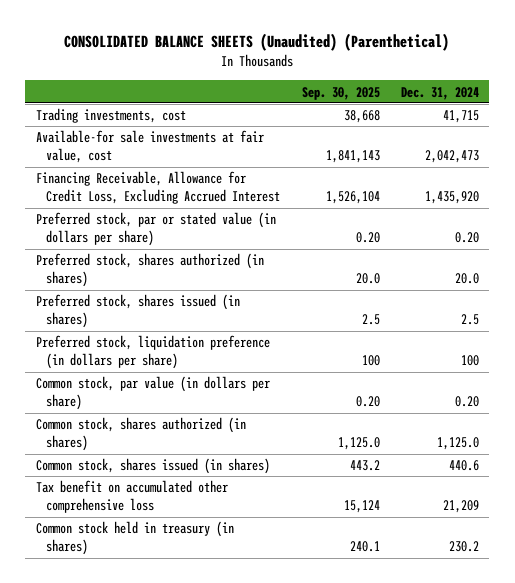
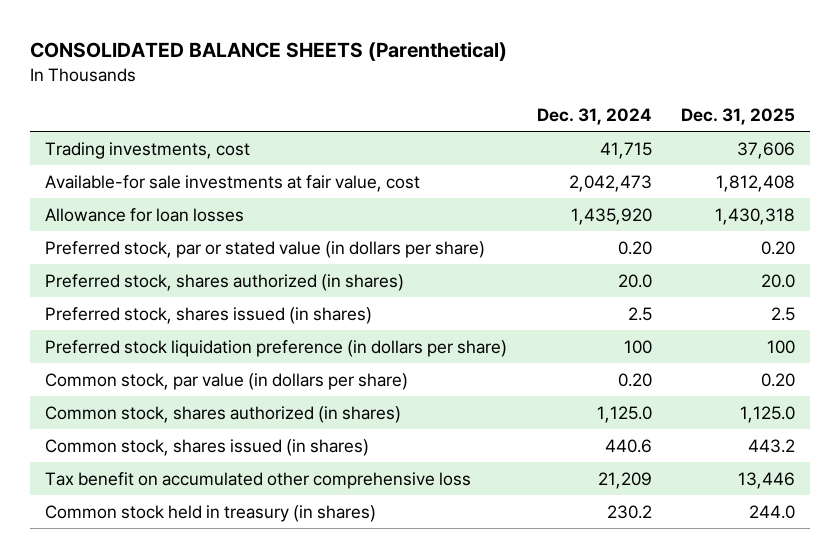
- CONSOLIDATED BALANCE SHEETS (Unaudited) (Parenthetical)
+ CONSOLIDATED BALANCE SHEETS (Parenthetical)
- | Sep. 30, 2025 | Dec. 31, 2024
+ | Dec. 31, 2024 | Dec. 31, 2025
- Financing Receivable, Allowance for Credit Loss, Excluding Accrued Interest | 1,526,104 | 1,435,920
+ Allowance for loan losses | 1,435,920 | 1,430,318
- Preferred stock, liquidation preference (in dollars per share) | 100 | 100
+ Preferred stock liquidation preference (in dollars per share) | 100 | 100

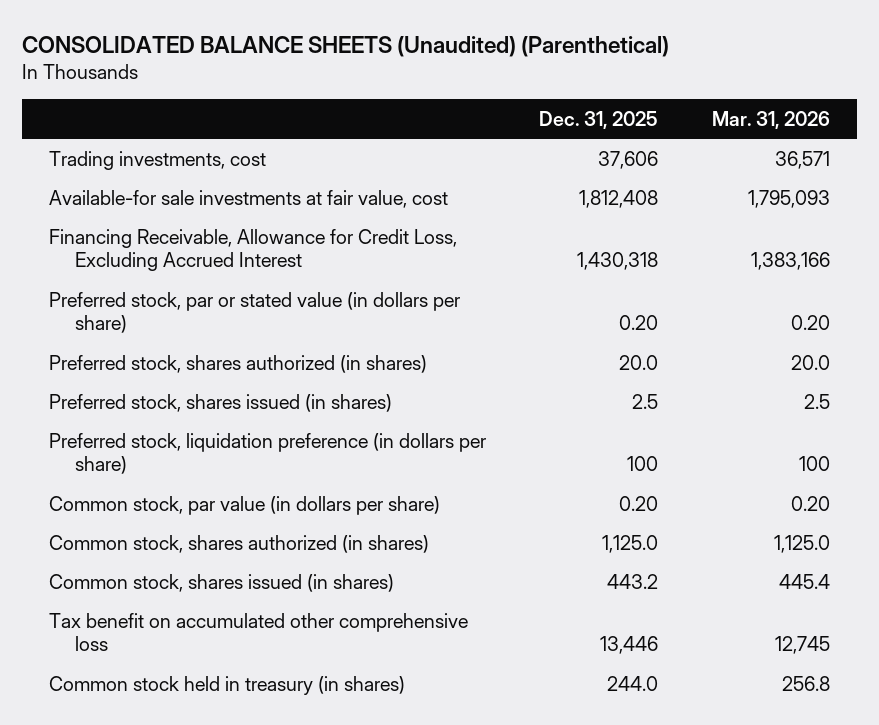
- CONSOLIDATED BALANCE SHEETS (Parenthetical)
+ CONSOLIDATED BALANCE SHEETS (Unaudited) (Parenthetical)
- | Dec. 31, 2024 | Dec. 31, 2025
+ | Dec. 31, 2025 | Mar. 31, 2026
- Allowance for loan losses | 1,435,920 | 1,430,318
+ Financing Receivable, Allowance for Credit Loss, Excluding Accrued Interest | 1,430,318 | 1,383,166
- Preferred stock liquidation preference (in dollars per share) | 100 | 100
+ Preferred stock, liquidation preference (in dollars per share) | 100 | 100

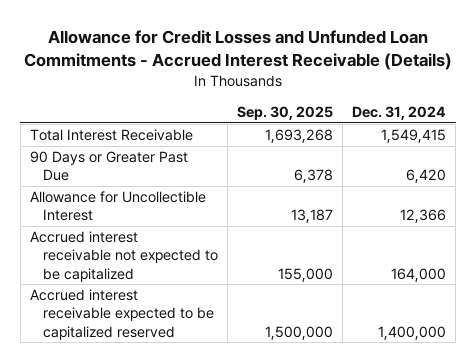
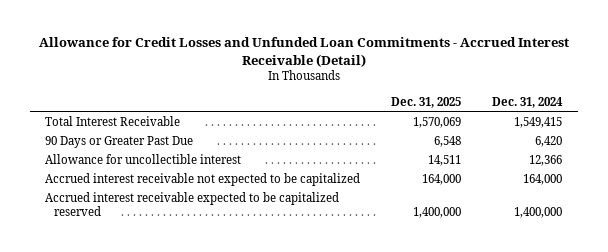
- Allowance for Credit Losses and Unfunded Loan Commitments - Accrued Interest Receivable (Details)
+ Allowance for Credit Losses and Unfunded Loan Commitments - Accrued Interest Receivable (Detail)
- | Sep. 30, 2025 | Dec. 31, 2024
+ | Dec. 31, 2025 | Dec. 31, 2024
- Allowance for Uncollectible Interest | 13,187 | 12,366
+ Allowance for uncollectible interest | 14,511 | 12,366

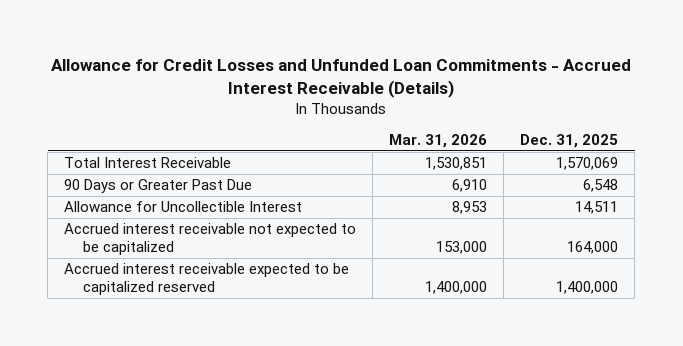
- Allowance for Credit Losses and Unfunded Loan Commitments - Accrued Interest Receivable (Detail)
+ Allowance for Credit Losses and Unfunded Loan Commitments - Accrued Interest Receivable (Details)
- | Dec. 31, 2025 | Dec. 31, 2024
+ | Mar. 31, 2026 | Dec. 31, 2025
- Allowance for uncollectible interest | 14,511 | 12,366
+ Allowance for Uncollectible Interest | 8,953 | 14,511

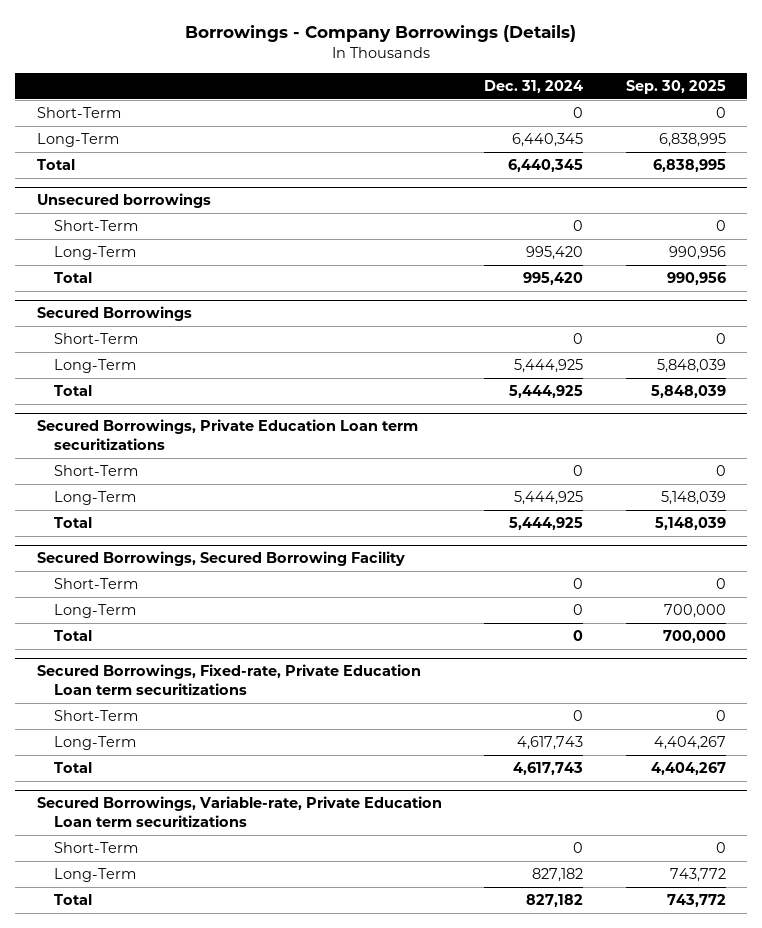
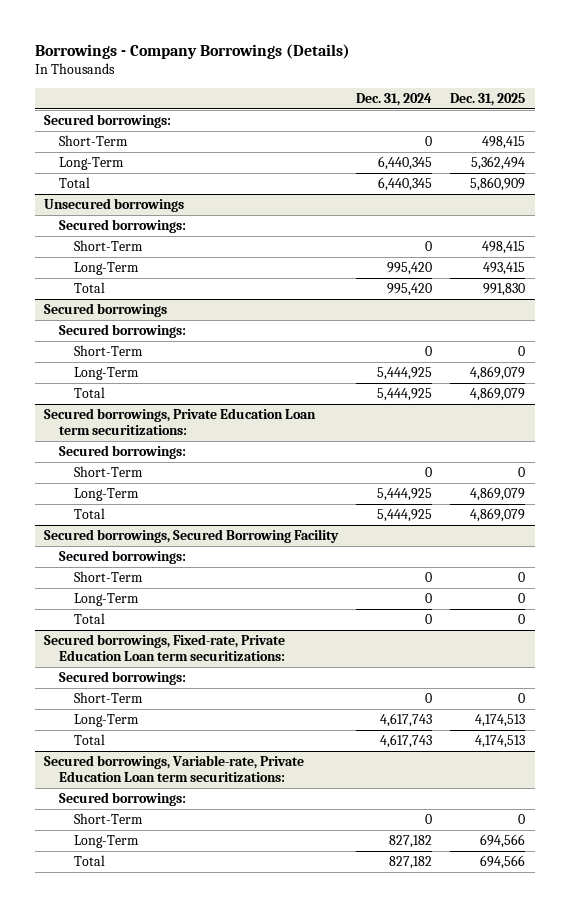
- | Dec. 31, 2024 | Sep. 30, 2025
+ | Dec. 31, 2024 | Dec. 31, 2025
+ Secured borrowings:
@ Unsecured borrowings
+ Secured borrowings:
- Secured Borrowings
+ Secured borrowings
+ Secured borrowings:
- Secured Borrowings, Private Education Loan term securitizations
+ Secured borrowings, Private Education Loan term securitizations:
+ Secured borrowings:
- Secured Borrowings, Secured Borrowing Facility
+ Secured borrowings, Secured Borrowing Facility
+ Secured borrowings:
- Secured Borrowings, Fixed-rate, Private Education Loan term securitizations
+ Secured borrowings, Fixed-rate, Private Education Loan term securitizations:
+ Secured borrowings:
- Secured Borrowings, Variable-rate, Private Education Loan term securitizations
+ Secured borrowings, Variable-rate, Private Education Loan term securitizations:
+ Secured borrowings:

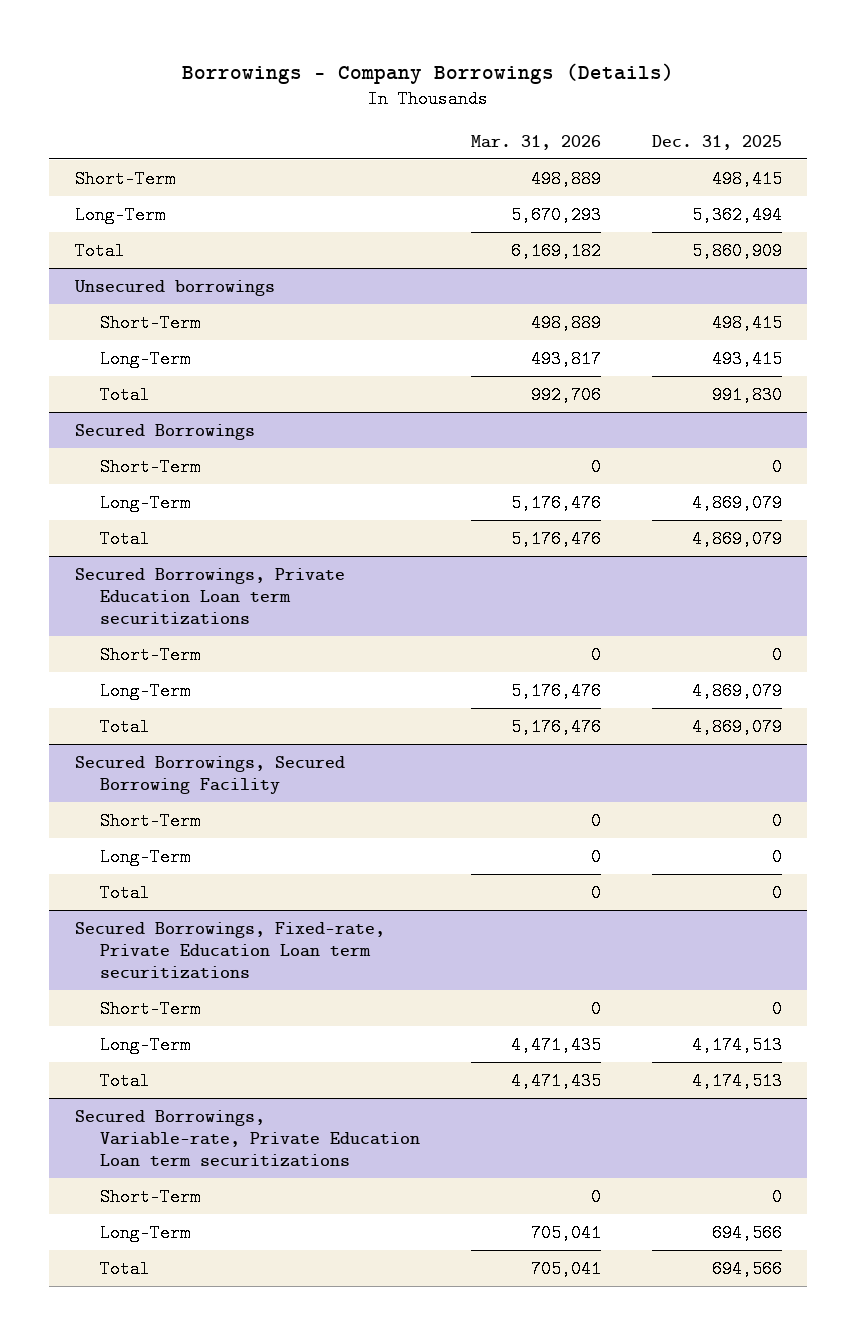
- | Dec. 31, 2024 | Dec. 31, 2025
+ | Mar. 31, 2026 | Dec. 31, 2025
- Secured borrowings:
@ Unsecured borrowings
- Secured borrowings:
- Secured borrowings
- Secured borrowings:
+ Secured Borrowings
- Secured borrowings, Private Education Loan term securitizations:
- Secured borrowings:
+ Secured Borrowings, Private Education Loan term securitizations
- Secured borrowings, Secured Borrowing Facility
- Secured borrowings:
+ Secured Borrowings, Secured Borrowing Facility
- Secured borrowings, Fixed-rate, Private Education Loan term securitizations:
- Secured borrowings:
+ Secured Borrowings, Fixed-rate, Private Education Loan term securitizations
- Secured borrowings, Variable-rate, Private Education Loan term securitizations:
- Secured borrowings:
+ Secured Borrowings, Variable-rate, Private Education Loan term securitizations

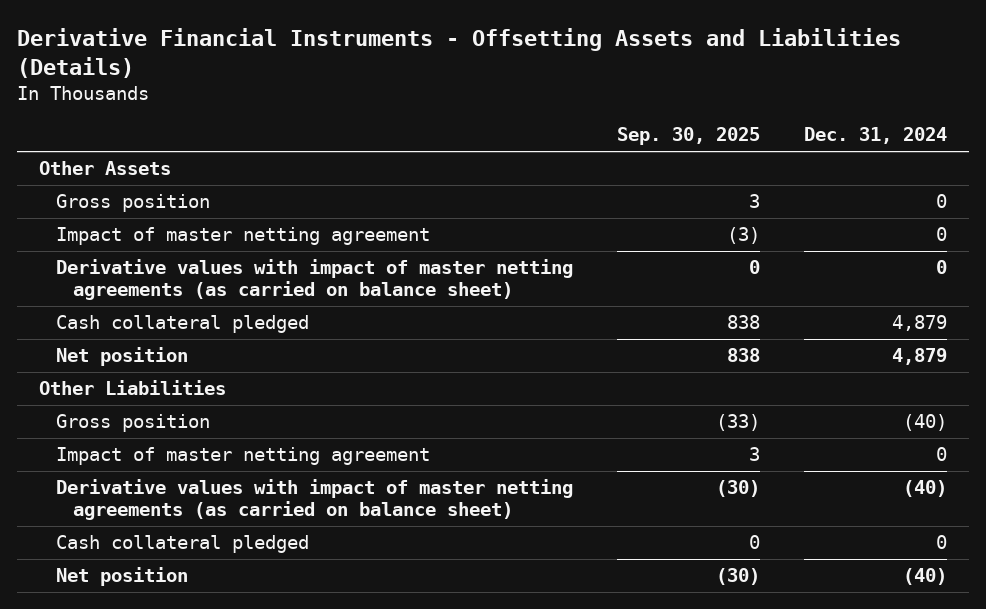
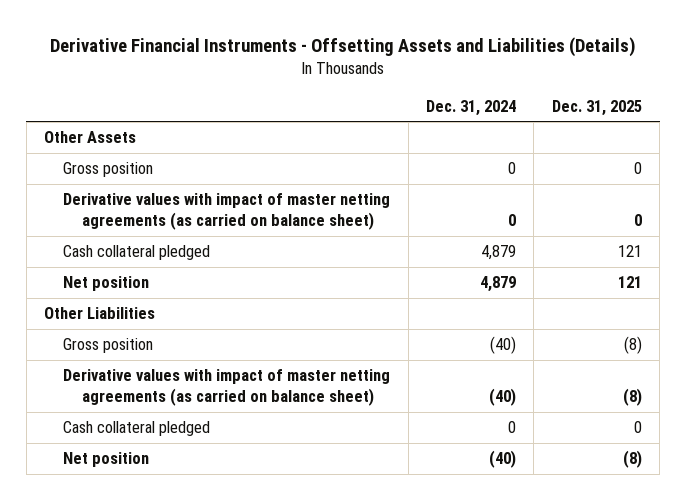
- | Sep. 30, 2025 | Dec. 31, 2024
+ | Dec. 31, 2024 | Dec. 31, 2025
- Impact of master netting agreement | (3) | 0
- Impact of master netting agreement | 3 | 0

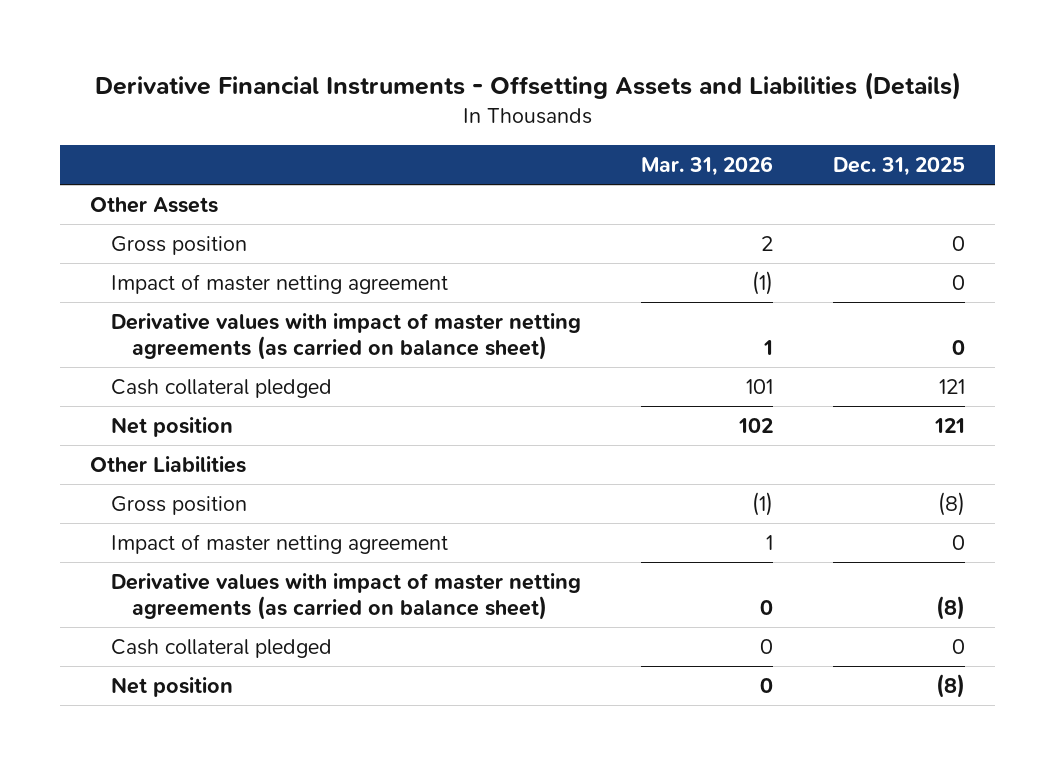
- | Dec. 31, 2024 | Dec. 31, 2025
+ | Mar. 31, 2026 | Dec. 31, 2025
+ Impact of master netting agreement | (1) | 0
+ Impact of master netting agreement | 1 | 0

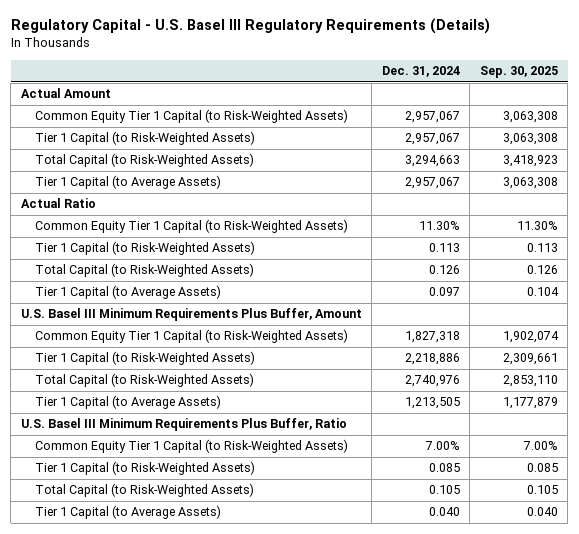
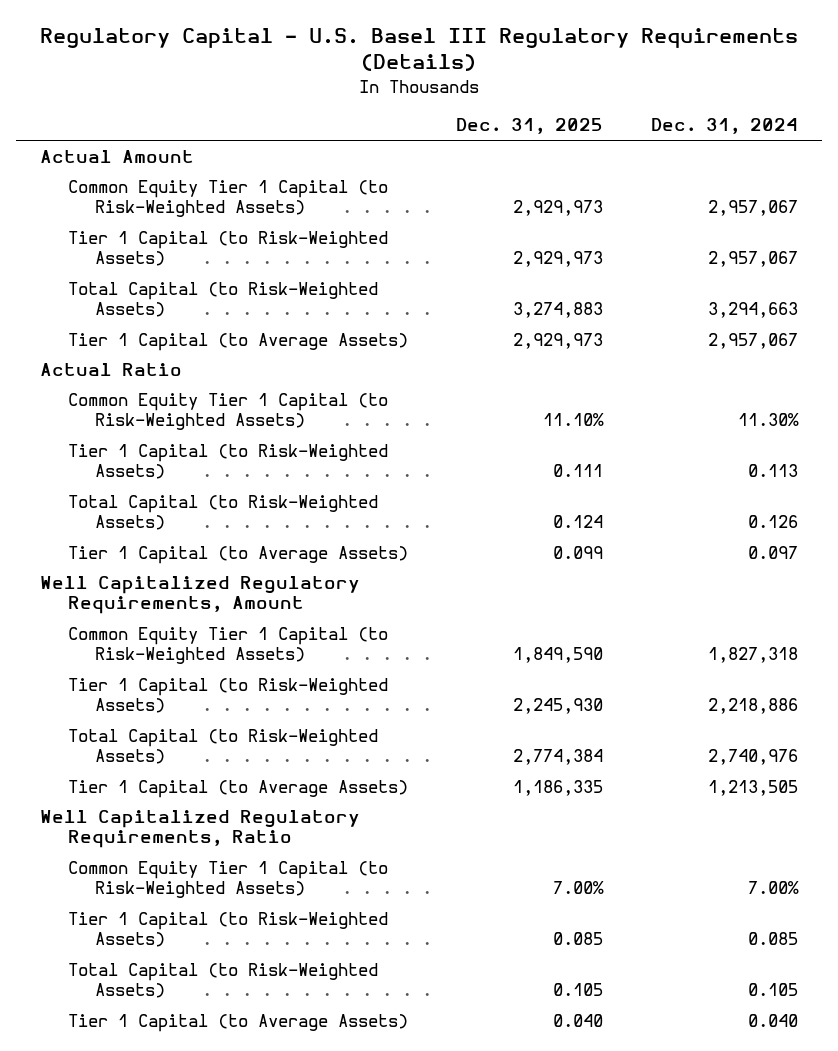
- | Dec. 31, 2024 | Sep. 30, 2025
+ | Dec. 31, 2025 | Dec. 31, 2024
- U.S. Basel III Minimum Requirements Plus Buffer, Amount
+ Well Capitalized Regulatory Requirements, Amount
- U.S. Basel III Minimum Requirements Plus Buffer, Ratio
+ Well Capitalized Regulatory Requirements, Ratio

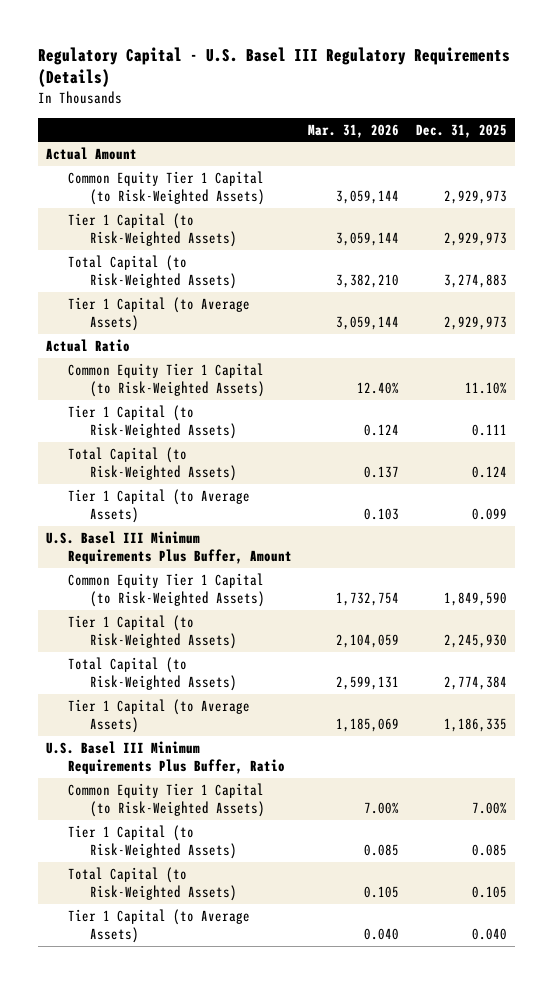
- | Dec. 31, 2025 | Dec. 31, 2024
+ | Mar. 31, 2026 | Dec. 31, 2025
- Well Capitalized Regulatory Requirements, Amount
+ U.S. Basel III Minimum Requirements Plus Buffer, Amount
- Well Capitalized Regulatory Requirements, Ratio
+ U.S. Basel III Minimum Requirements Plus Buffer, Ratio

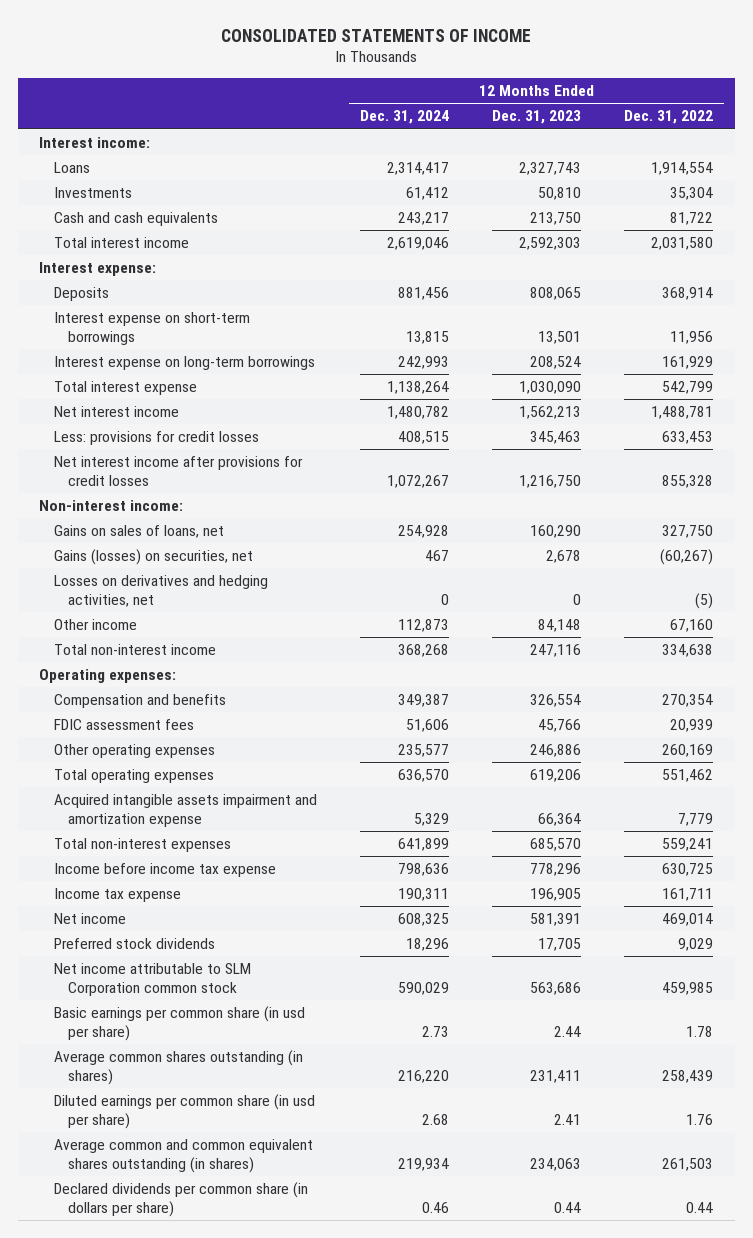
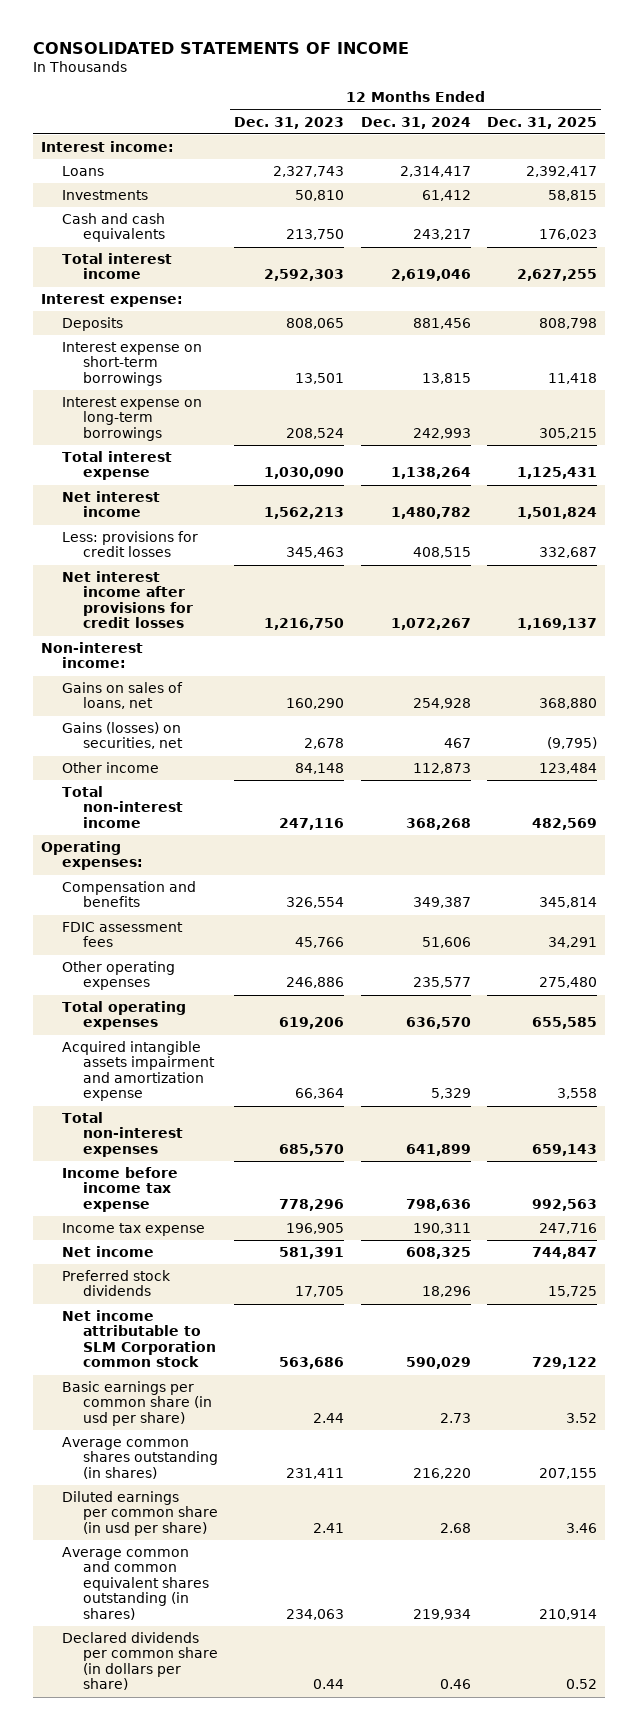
- | 12 Months Ended Dec. 31, 2024 | 12 Months Ended Dec. 31, 2023 | 12 Months Ended Dec. 31, 2022
+ | 12 Months Ended Dec. 31, 2023 | 12 Months Ended Dec. 31, 2024 | 12 Months Ended Dec. 31, 2025
- Losses on derivatives and hedging activities, net | 0 | 0 | (5)

